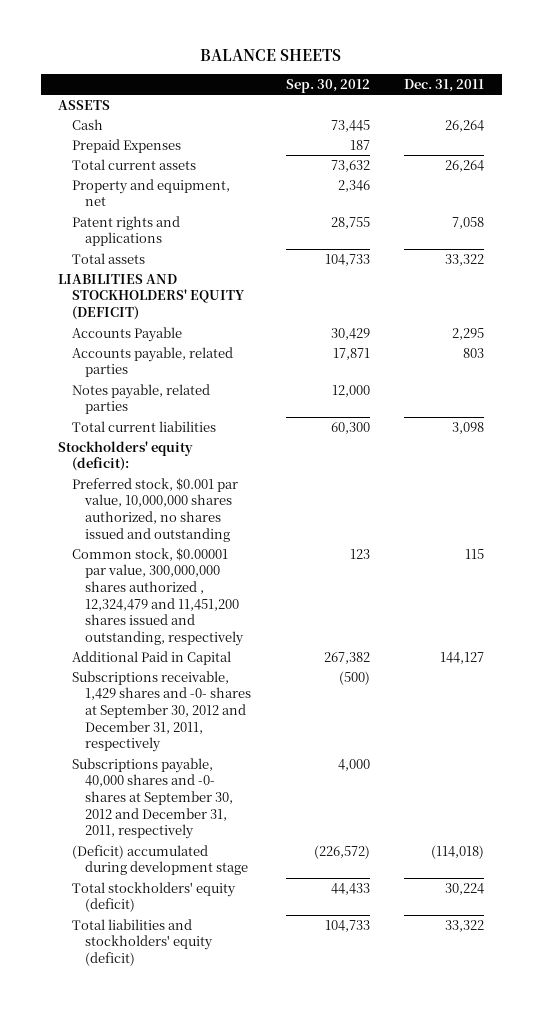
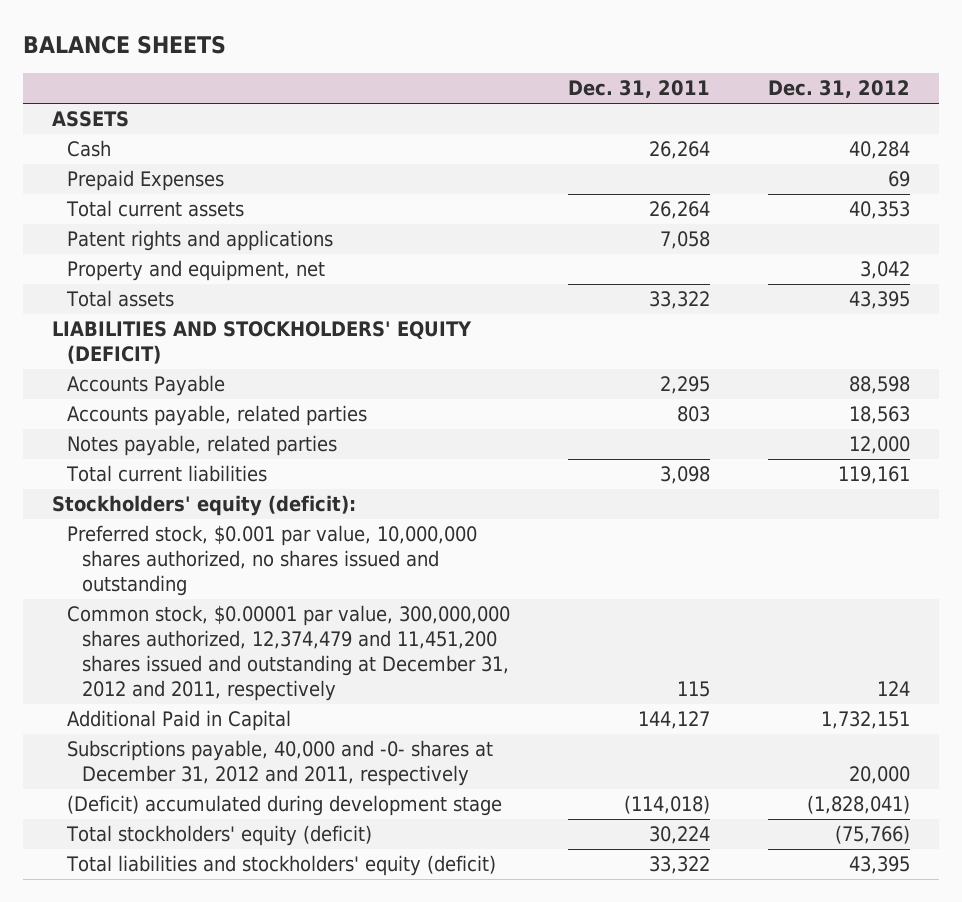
- | Sep. 30, 2012 | Dec. 31, 2011
+ | Dec. 31, 2011 | Dec. 31, 2012
moved down: Property and equipment, net | | 3,042
- Common stock, $0.00001 par value, 300,000,000 shares authorized , 12,324,479 and 11,451,200 shares issued and outstanding, respectively | 123 | 115
+ Common stock, $0.00001 par value, 300,000,000 shares authorized, 12,374,479 and 11,451,200 shares issued and outstanding at December 31, 2012 and 2011, respectively | 115 | 124
- Subscriptions receivable, 1,429 shares and -0- shares at September 30, 2012 and December 31, 2011, respectively | (500) |
- Subscriptions payable, 40,000 shares and -0- shares at September 30, 2012 and December 31, 2011, respectively | 4,000 |
+ Subscriptions payable, 40,000 and -0- shares at December 31, 2012 and 2011, respectively | | 20,000

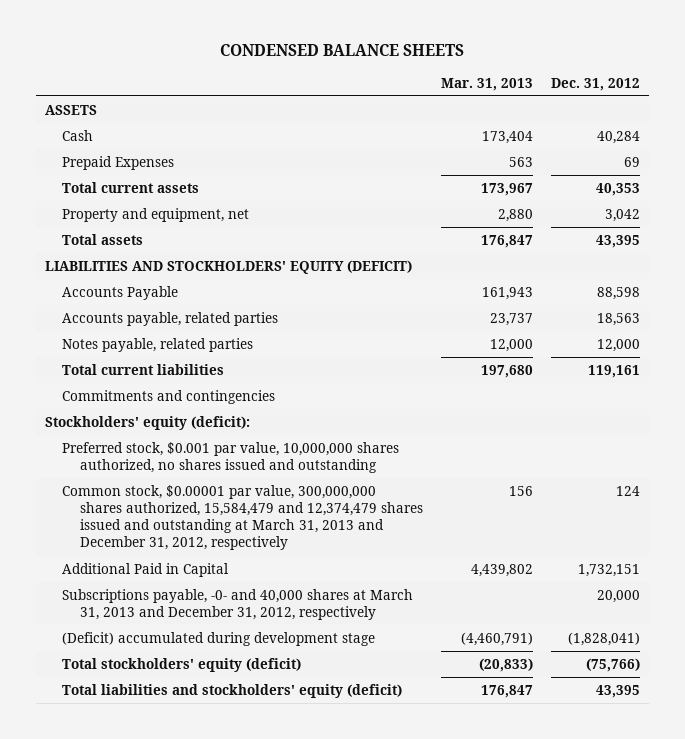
- BALANCE SHEETS
+ CONDENSED BALANCE SHEETS
- | Dec. 31, 2011 | Dec. 31, 2012
+ | Mar. 31, 2013 | Dec. 31, 2012
- Patent rights and applications | 7,058 |
+ Commitments and contingencies
- Common stock, $0.00001 par value, 300,000,000 shares authorized, 12,374,479 and 11,451,200 shares issued and outstanding at December 31, 2012 and 2011, respectively | 115 | 124
+ Common stock, $0.00001 par value, 300,000,000 shares authorized, 15,584,479 and 12,374,479 shares issued and outstanding at March 31, 2013 and December 31, 2012, respectively | 156 | 124
- Subscriptions payable, 40,000 and -0- shares at December 31, 2012 and 2011, respectively | | 20,000
+ Subscriptions payable, -0- and 40,000 shares at March 31, 2013 and December 31, 2012, respectively | | 20,000

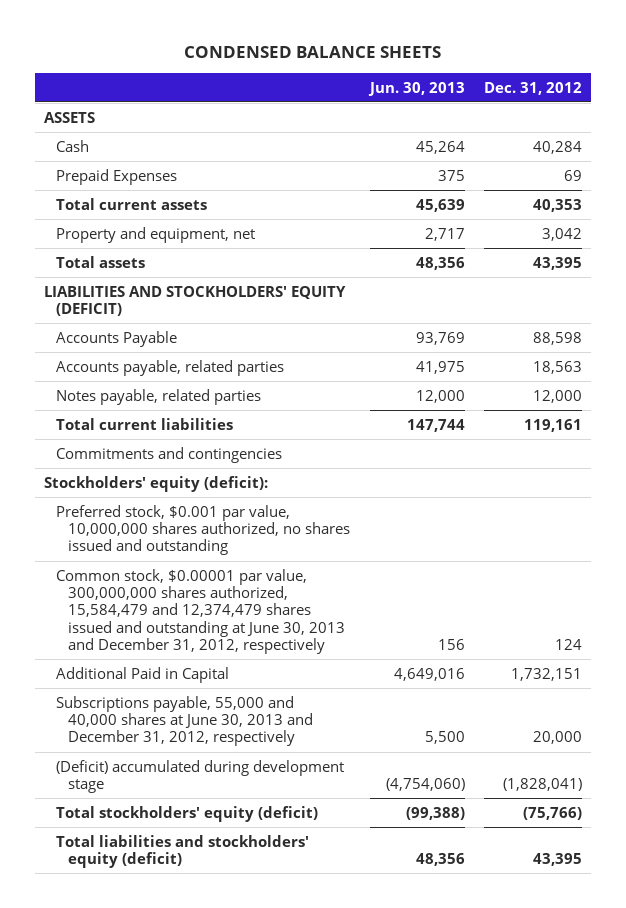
- | Mar. 31, 2013 | Dec. 31, 2012
+ | Jun. 30, 2013 | Dec. 31, 2012
- Common stock, $0.00001 par value, 300,000,000 shares authorized, 15,584,479 and 12,374,479 shares issued and outstanding at March 31, 2013 and December 31, 2012, respectively | 156 | 124
+ Common stock, $0.00001 par value, 300,000,000 shares authorized, 15,584,479 and 12,374,479 shares issued and outstanding at June 30, 2013 and December 31, 2012, respectively | 156 | 124
- Subscriptions payable, -0- and 40,000 shares at March 31, 2013 and December 31, 2012, respectively | | 20,000
+ Subscriptions payable, 55,000 and 40,000 shares at June 30, 2013 and December 31, 2012, respectively | 5,500 | 20,000

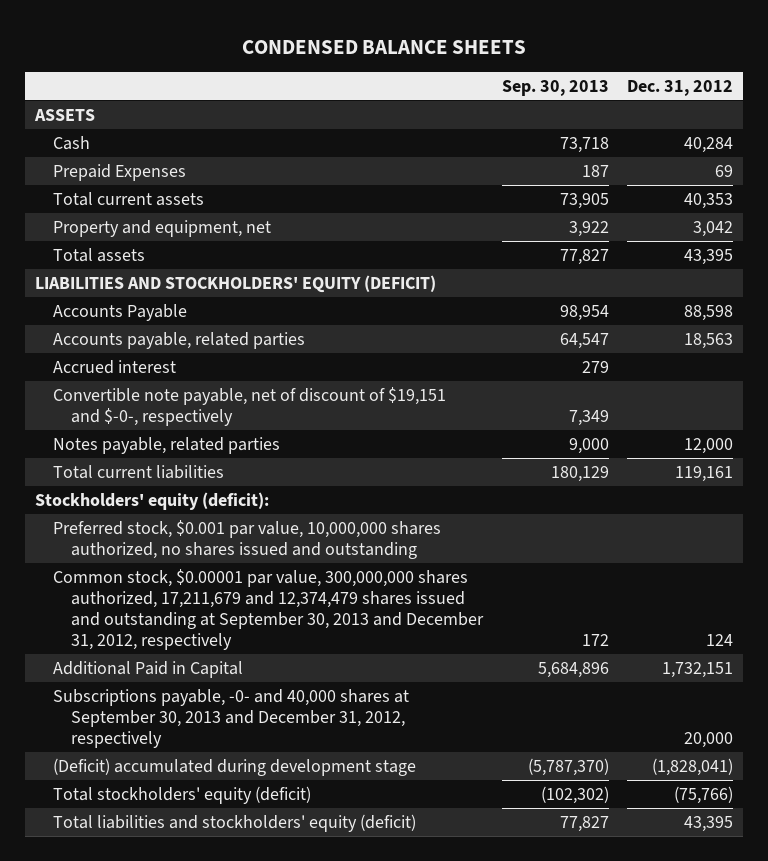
- | Jun. 30, 2013 | Dec. 31, 2012
+ | Sep. 30, 2013 | Dec. 31, 2012
+ Accrued interest | 279 |
+ Convertible note payable, net of discount of $19,151 and $-0-, respectively | 7,349 |
- Commitments and contingencies
- Common stock, $0.00001 par value, 300,000,000 shares authorized, 15,584,479 and 12,374,479 shares issued and outstanding at June 30, 2013 and December 31, 2012, respectively | 156 | 124
+ Common stock, $0.00001 par value, 300,000,000 shares authorized, 17,211,679 and 12,374,479 shares issued and outstanding at September 30, 2013 and December 31, 2012, respectively | 172 | 124
- Subscriptions payable, 55,000 and 40,000 shares at June 30, 2013 and December 31, 2012, respectively | 5,500 | 20,000
+ Subscriptions payable, -0- and 40,000 shares at September 30, 2013 and December 31, 2012, respectively | | 20,000

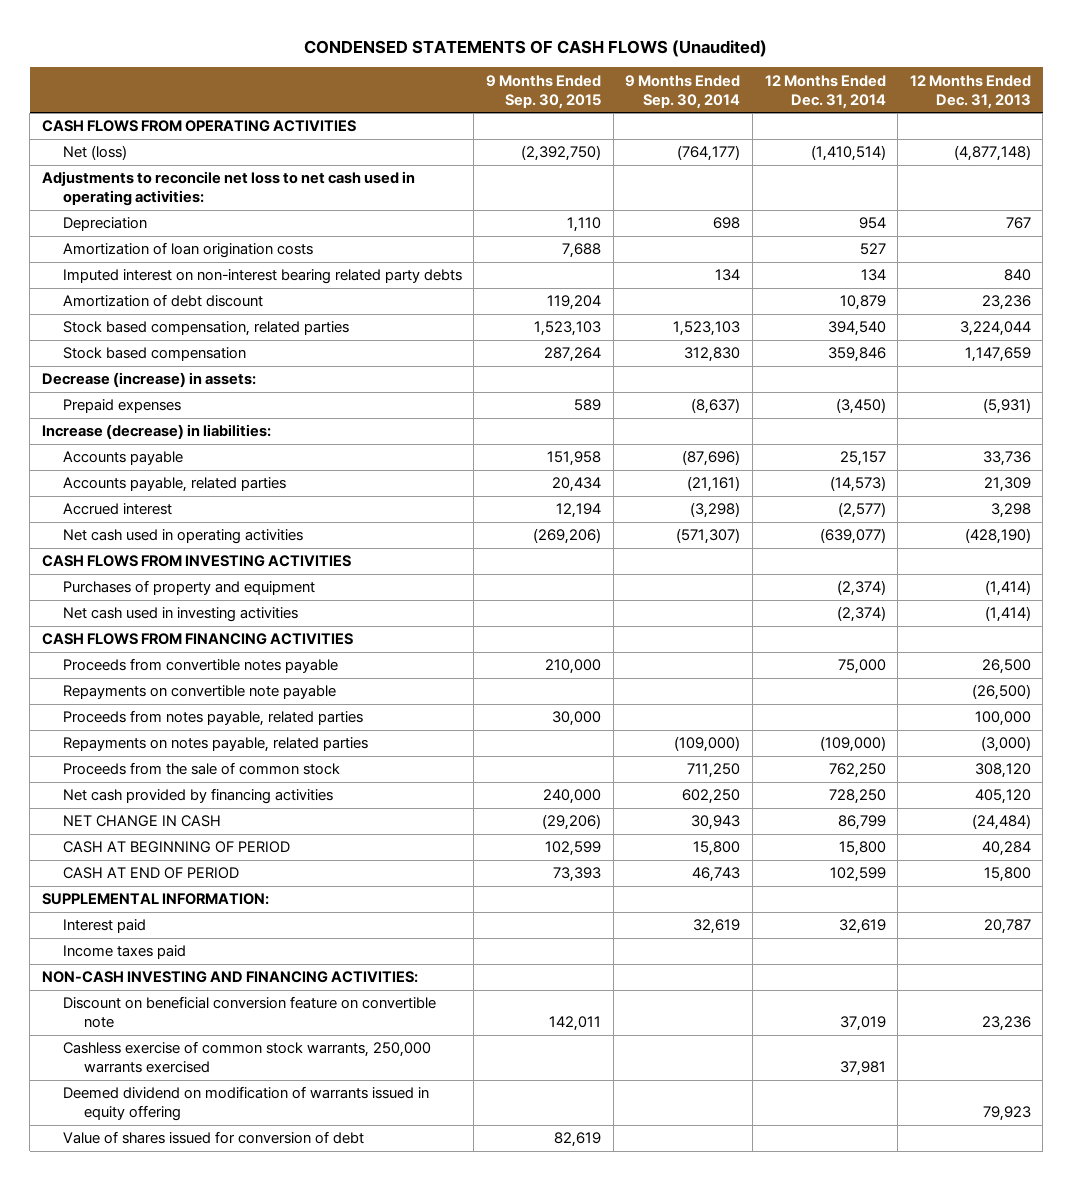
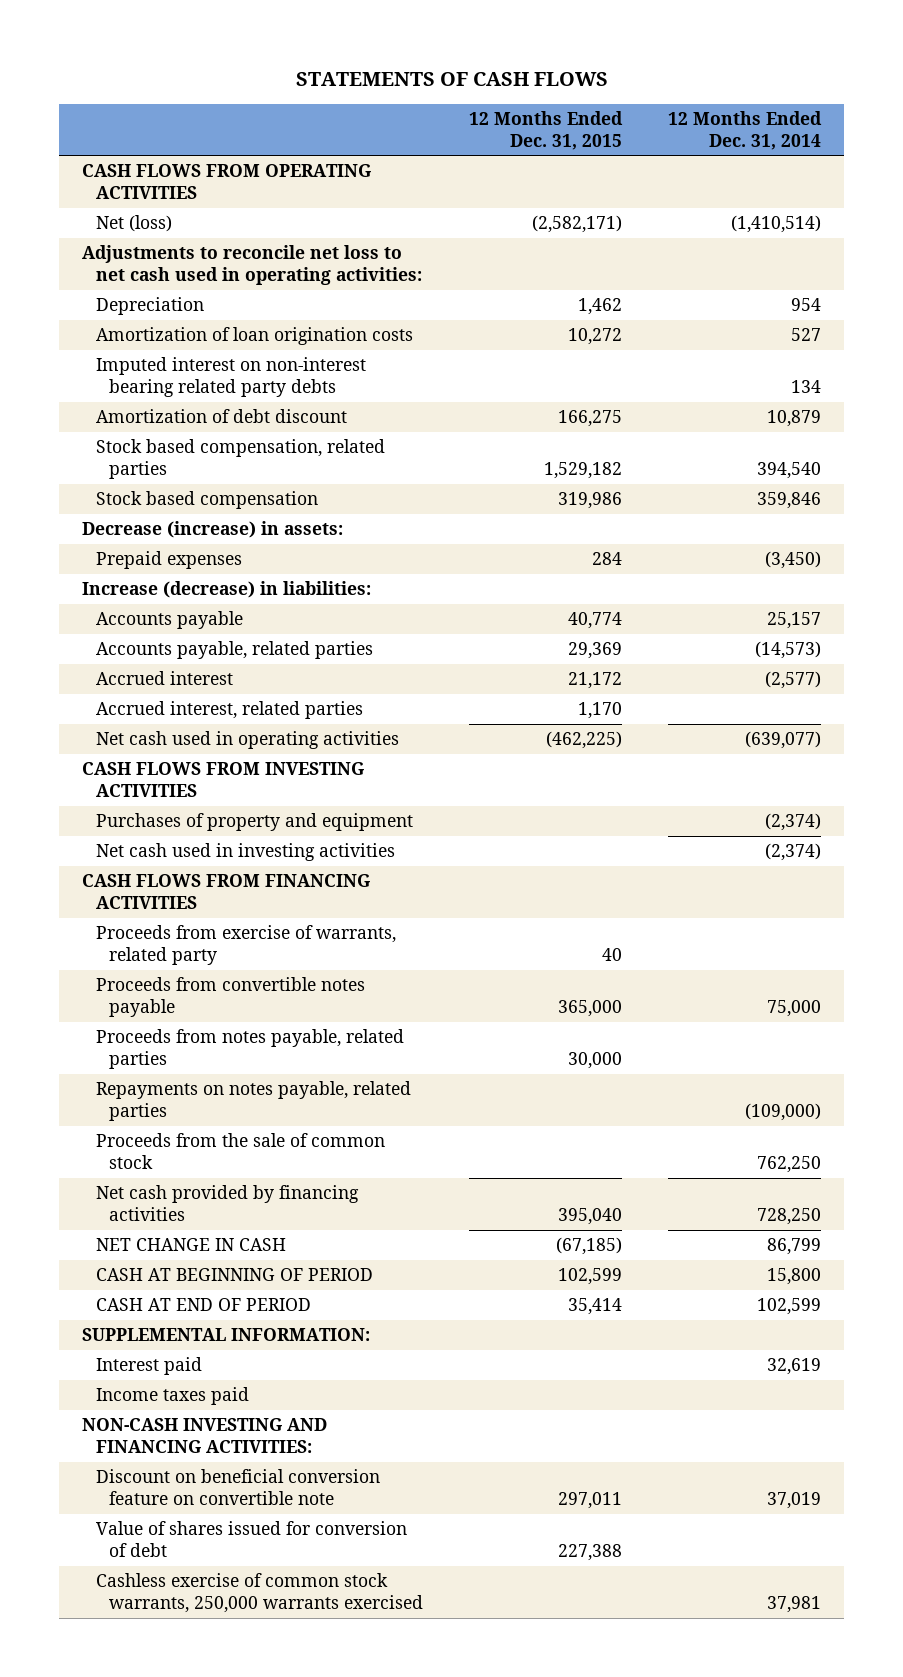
- CONDENSED STATEMENTS OF CASH FLOWS (Unaudited)
+ STATEMENTS OF CASH FLOWS
- | 9 Months Ended Sep. 30, 2015 | 9 Months Ended Sep. 30, 2014 | 12 Months Ended Dec. 31, 2014 | 12 Months Ended Dec. 31, 2013
+ | 12 Months Ended Dec. 31, 2015 | 12 Months Ended Dec. 31, 2014
+ Accrued interest, related parties | 1,170 |
+ Proceeds from exercise of warrants, related party | 40 |
- Repayments on convertible note payable | | | | (26,500)
- Deemed dividend on modification of warrants issued in equity offering | | | | 79,923
moved down: Cashless exercise of common stock warrants, 250,000 warrants exercised | | 37,981

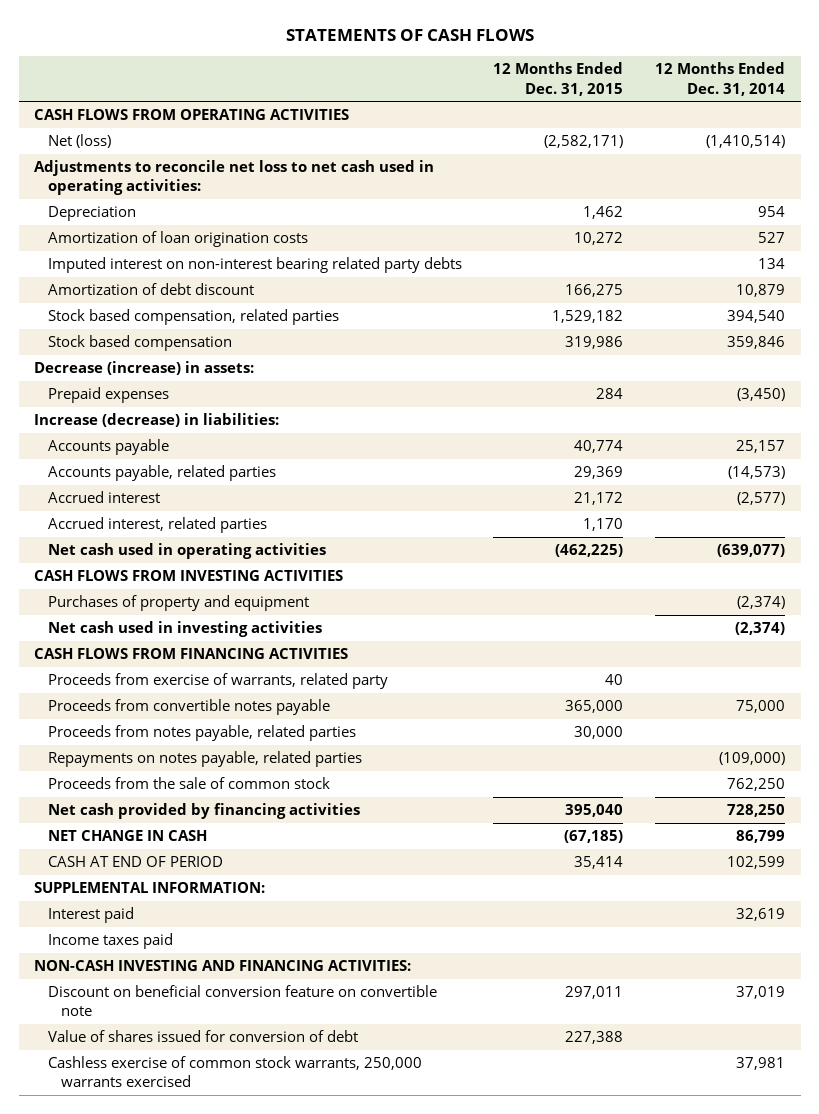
- CASH AT BEGINNING OF PERIOD | 102,599 | 15,800

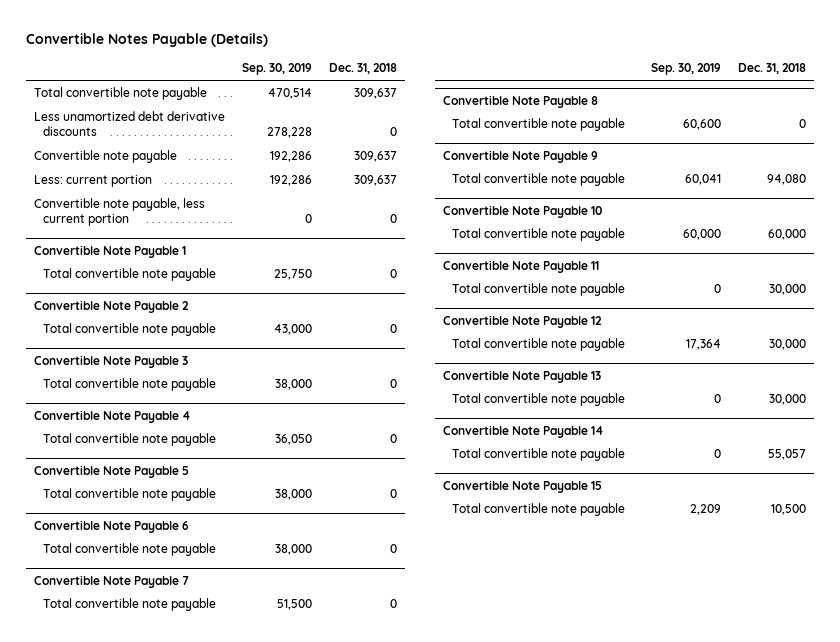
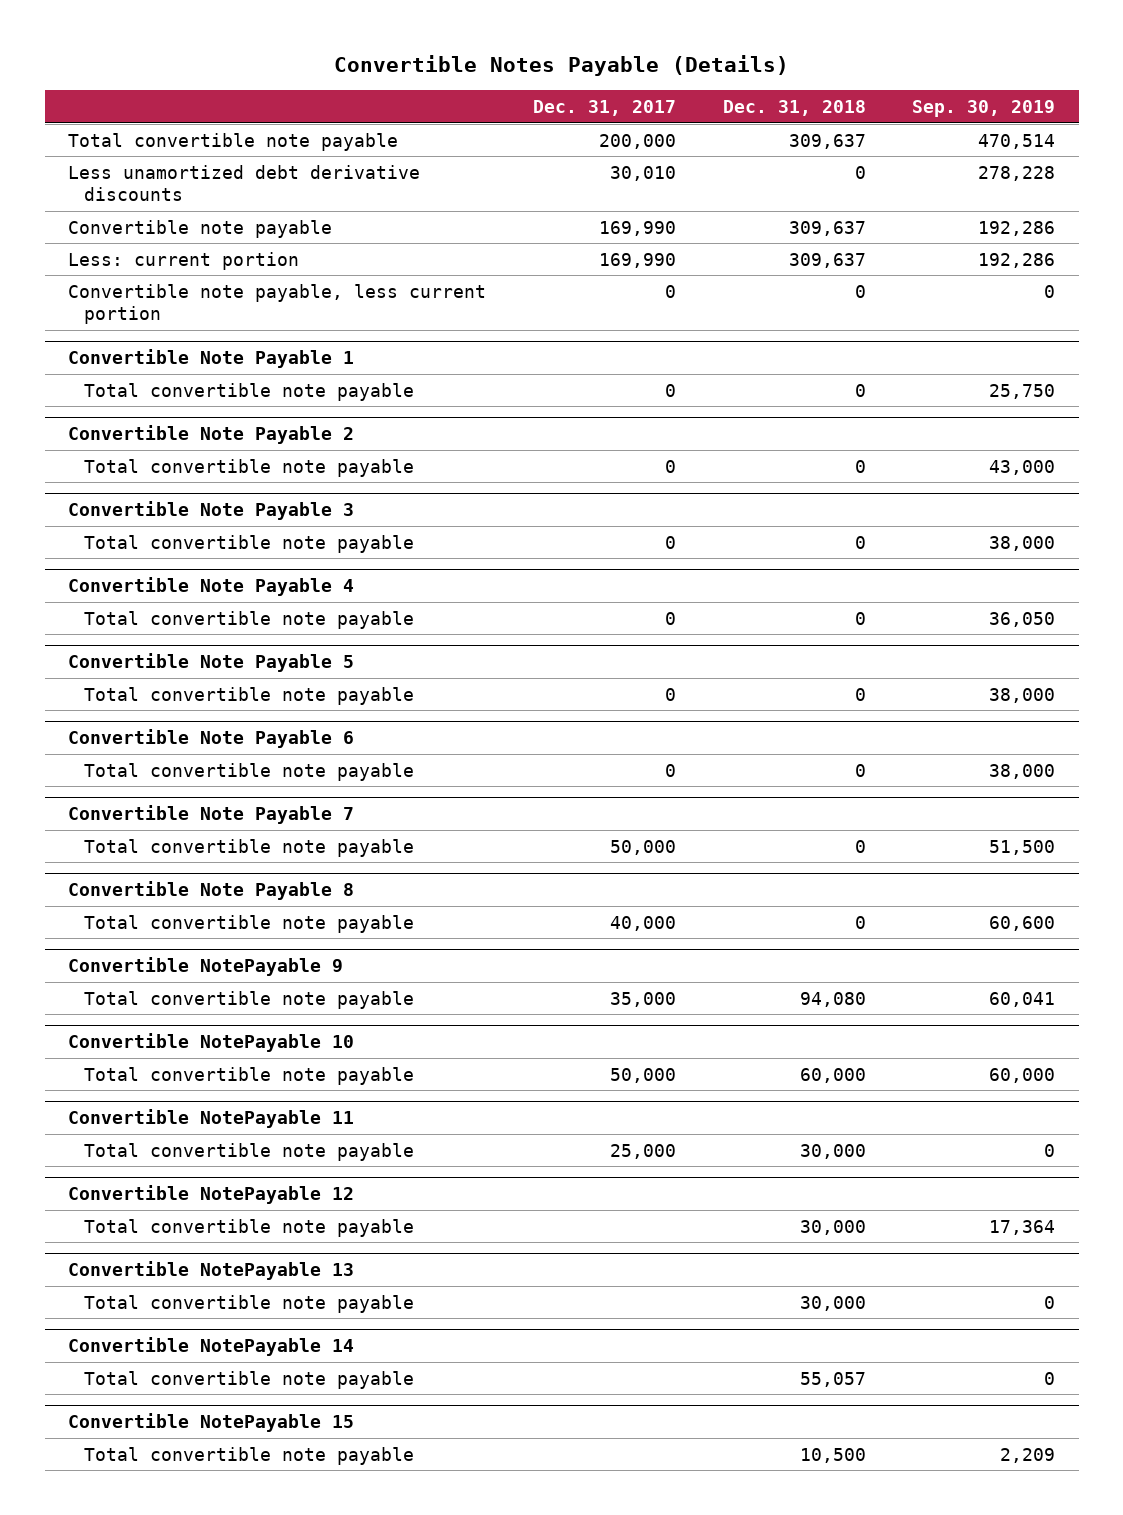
- | Sep. 30, 2019 | Dec. 31, 2018
+ | Dec. 31, 2017 | Dec. 31, 2018 | Sep. 30, 2019
- Convertible Note Payable 9
+ Convertible NotePayable 9
- Convertible Note Payable 10
+ Convertible NotePayable 10
- Convertible Note Payable 11
+ Convertible NotePayable 11
- Convertible Note Payable 12
+ Convertible NotePayable 12
- Convertible Note Payable 13
+ Convertible NotePayable 13
- Convertible Note Payable 14
+ Convertible NotePayable 14
- Convertible Note Payable 15
+ Convertible NotePayable 15

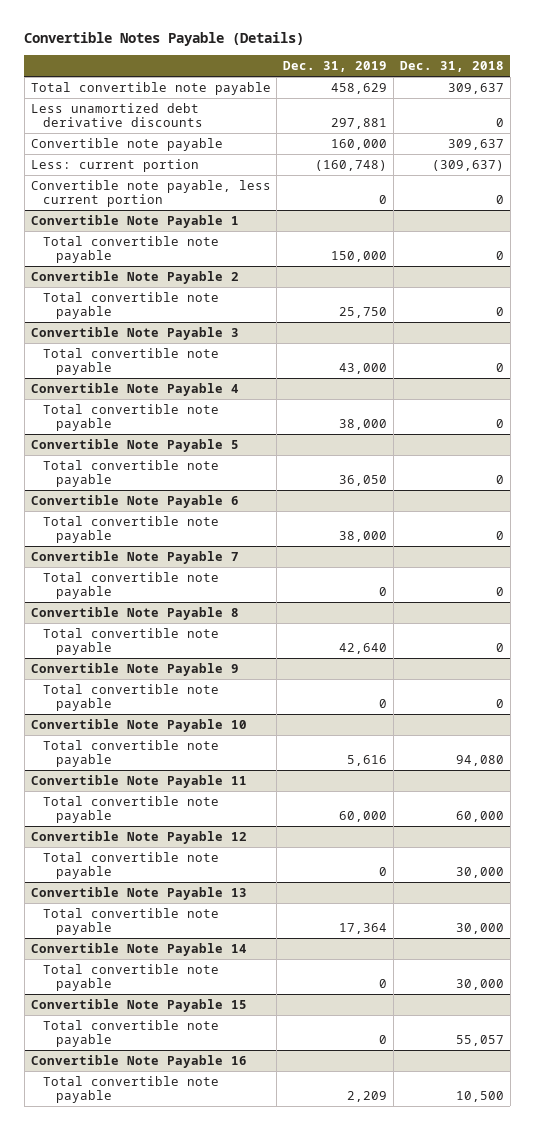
- | Dec. 31, 2017 | Dec. 31, 2018 | Sep. 30, 2019
+ | Dec. 31, 2019 | Dec. 31, 2018
- Less: current portion | 169,990 | 309,637 | 192,286
+ Less: current portion | (160,748) | (309,637)
- Convertible NotePayable 9
+ Convertible Note Payable 9
+ Total convertible note payable | 0 | 0
+ Convertible Note Payable 10
- Convertible NotePayable 10
+ Convertible Note Payable 11
- Convertible NotePayable 11
+ Convertible Note Payable 12
- Convertible NotePayable 12
+ Convertible Note Payable 13
- Convertible NotePayable 13
+ Convertible Note Payable 14
- Convertible NotePayable 14
+ Convertible Note Payable 15
- Convertible NotePayable 15
+ Convertible Note Payable 16

